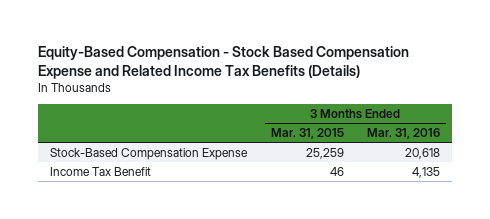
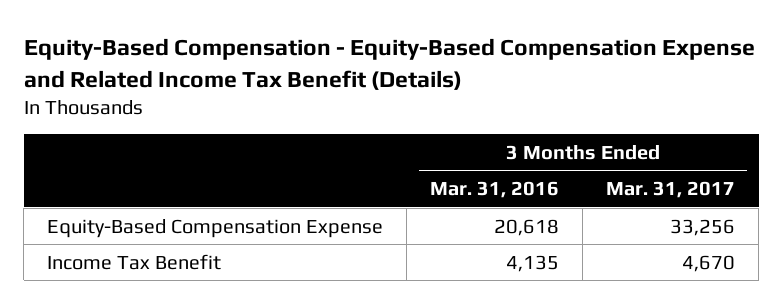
- Equity-Based Compensation - Stock Based Compensation Expense and Related Income Tax Benefits (Details)
+ Equity-Based Compensation - Equity-Based Compensation Expense and Related Income Tax Benefit (Details)
- | 3 Months Ended Mar. 31, 2015 | 3 Months Ended Mar. 31, 2016
+ | 3 Months Ended Mar. 31, 2016 | 3 Months Ended Mar. 31, 2017
- Stock-Based Compensation Expense | 25,259 | 20,618
+ Equity-Based Compensation Expense | 20,618 | 33,256

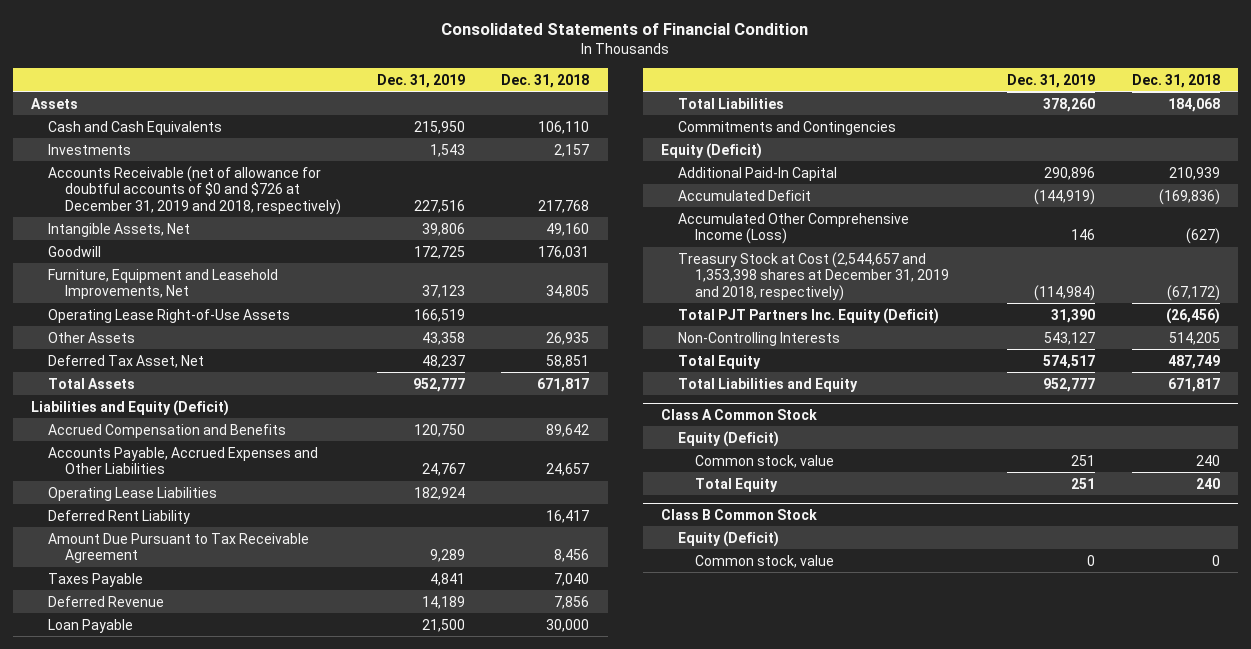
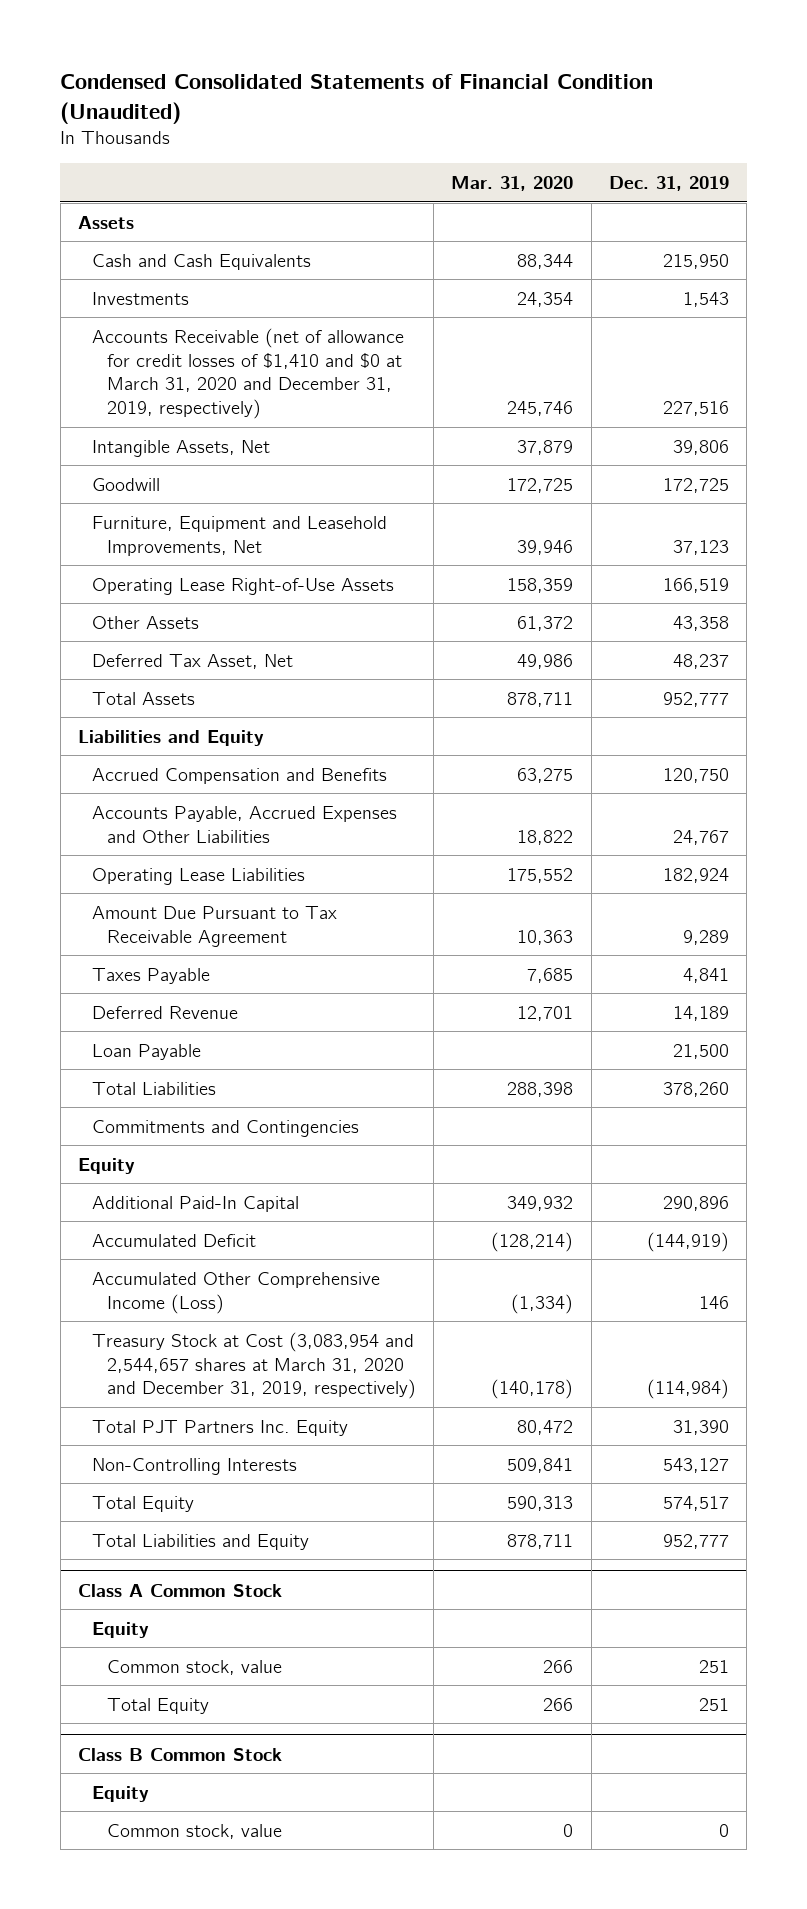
- Consolidated Statements of Financial Condition
+ Condensed Consolidated Statements of Financial Condition (Unaudited)
- | Dec. 31, 2019 | Dec. 31, 2018
+ | Mar. 31, 2020 | Dec. 31, 2019
- Accounts Receivable (net of allowance for doubtful accounts of $0 and $726 at December 31, 2019 and 2018, respectively) | 227,516 | 217,768
+ Accounts Receivable (net of allowance for credit losses of $1,410 and $0 at March 31, 2020 and December 31, 2019, respectively) | 245,746 | 227,516
- Liabilities and Equity (Deficit)
+ Liabilities and Equity
- Deferred Rent Liability | | 16,417
- Equity (Deficit)
+ Equity
- Treasury Stock at Cost (2,544,657 and 1,353,398 shares at December 31, 2019 and 2018, respectively) | (114,984) | (67,172)
- Total PJT Partners Inc. Equity (Deficit) | 31,390 | (26,456)
+ Treasury Stock at Cost (3,083,954 and 2,544,657 shares at March 31, 2020 and December 31, 2019, respectively) | (140,178) | (114,984)
+ Total PJT Partners Inc. Equity | 80,472 | 31,390
@ Class A Common Stock
- Equity (Deficit)
+ Equity
@ Class B Common Stock
- Equity (Deficit)
+ Equity

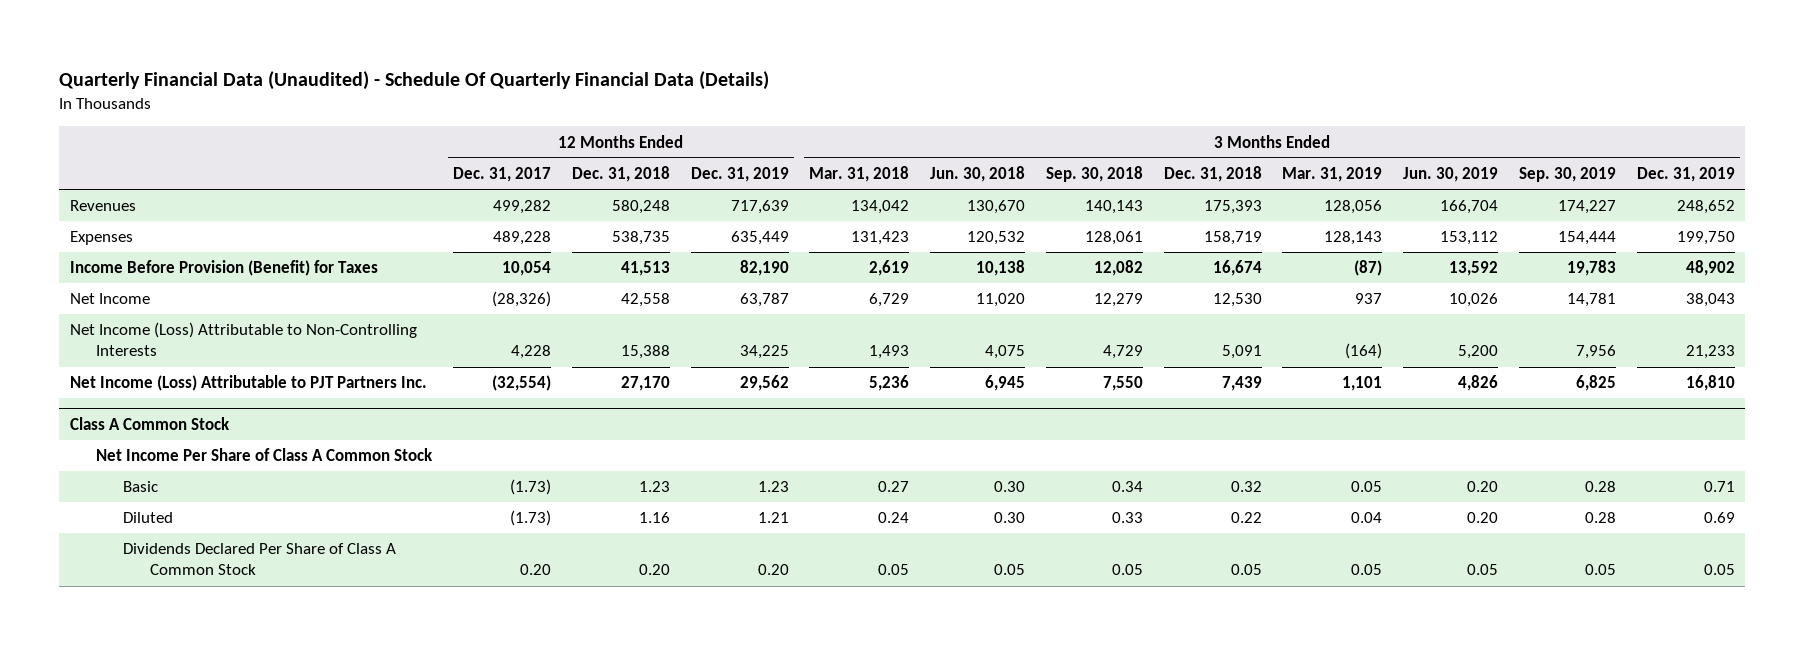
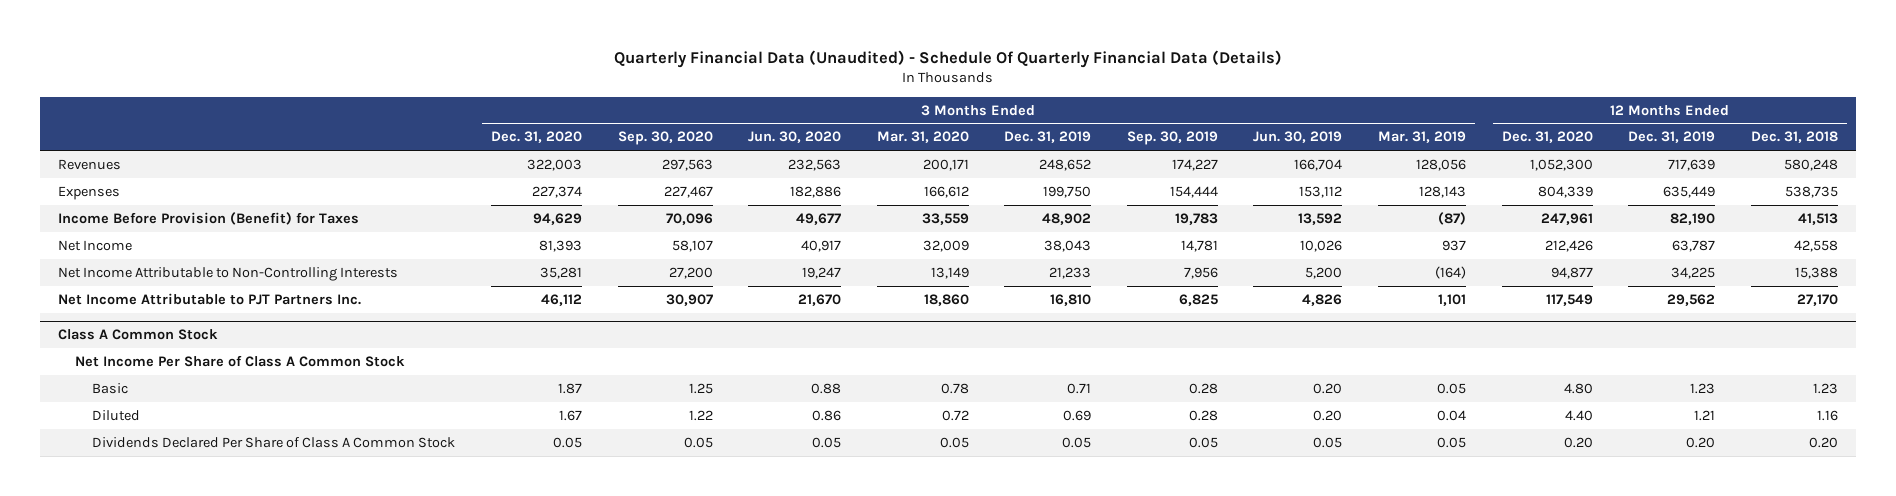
- | 12 Months Ended Dec. 31, 2017 | 12 Months Ended Dec. 31, 2018 | 12 Months Ended Dec. 31, 2019 | 3 Months Ended Mar. 31, 2018 | 3 Months Ended Jun. 30, 2018 | 3 Months Ended Sep. 30, 2018 | 3 Months Ended Dec. 31, 2018 | 3 Months Ended Mar. 31, 2019 | 3 Months Ended Jun. 30, 2019 | 3 Months Ended Sep. 30, 2019 | 3 Months Ended Dec. 31, 2019
+ | 3 Months Ended Dec. 31, 2020 | 3 Months Ended Sep. 30, 2020 | 3 Months Ended Jun. 30, 2020 | 3 Months Ended Mar. 31, 2020 | 3 Months Ended Dec. 31, 2019 | 3 Months Ended Sep. 30, 2019 | 3 Months Ended Jun. 30, 2019 | 3 Months Ended Mar. 31, 2019 | 12 Months Ended Dec. 31, 2020 | 12 Months Ended Dec. 31, 2019 | 12 Months Ended Dec. 31, 2018
- Net Income (Loss) Attributable to Non-Controlling Interests | 4,228 | 15,388 | 34,225 | 1,493 | 4,075 | 4,729 | 5,091 | (164) | 5,200 | 7,956 | 21,233
- Net Income (Loss) Attributable to PJT Partners Inc. | (32,554) | 27,170 | 29,562 | 5,236 | 6,945 | 7,550 | 7,439 | 1,101 | 4,826 | 6,825 | 16,810
+ Net Income Attributable to Non-Controlling Interests | 35,281 | 27,200 | 19,247 | 13,149 | 21,233 | 7,956 | 5,200 | (164) | 94,877 | 34,225 | 15,388
+ Net Income Attributable to PJT Partners Inc. | 46,112 | 30,907 | 21,670 | 18,860 | 16,810 | 6,825 | 4,826 | 1,101 | 117,549 | 29,562 | 27,170

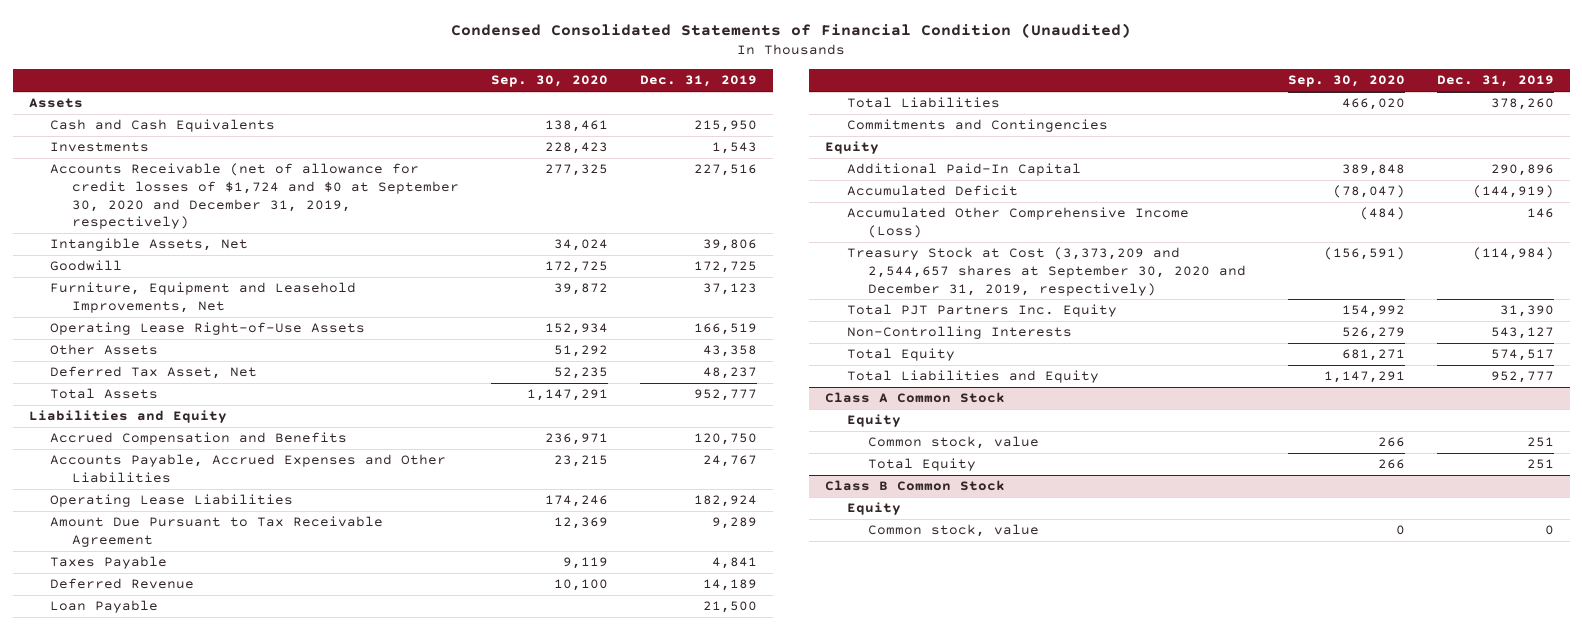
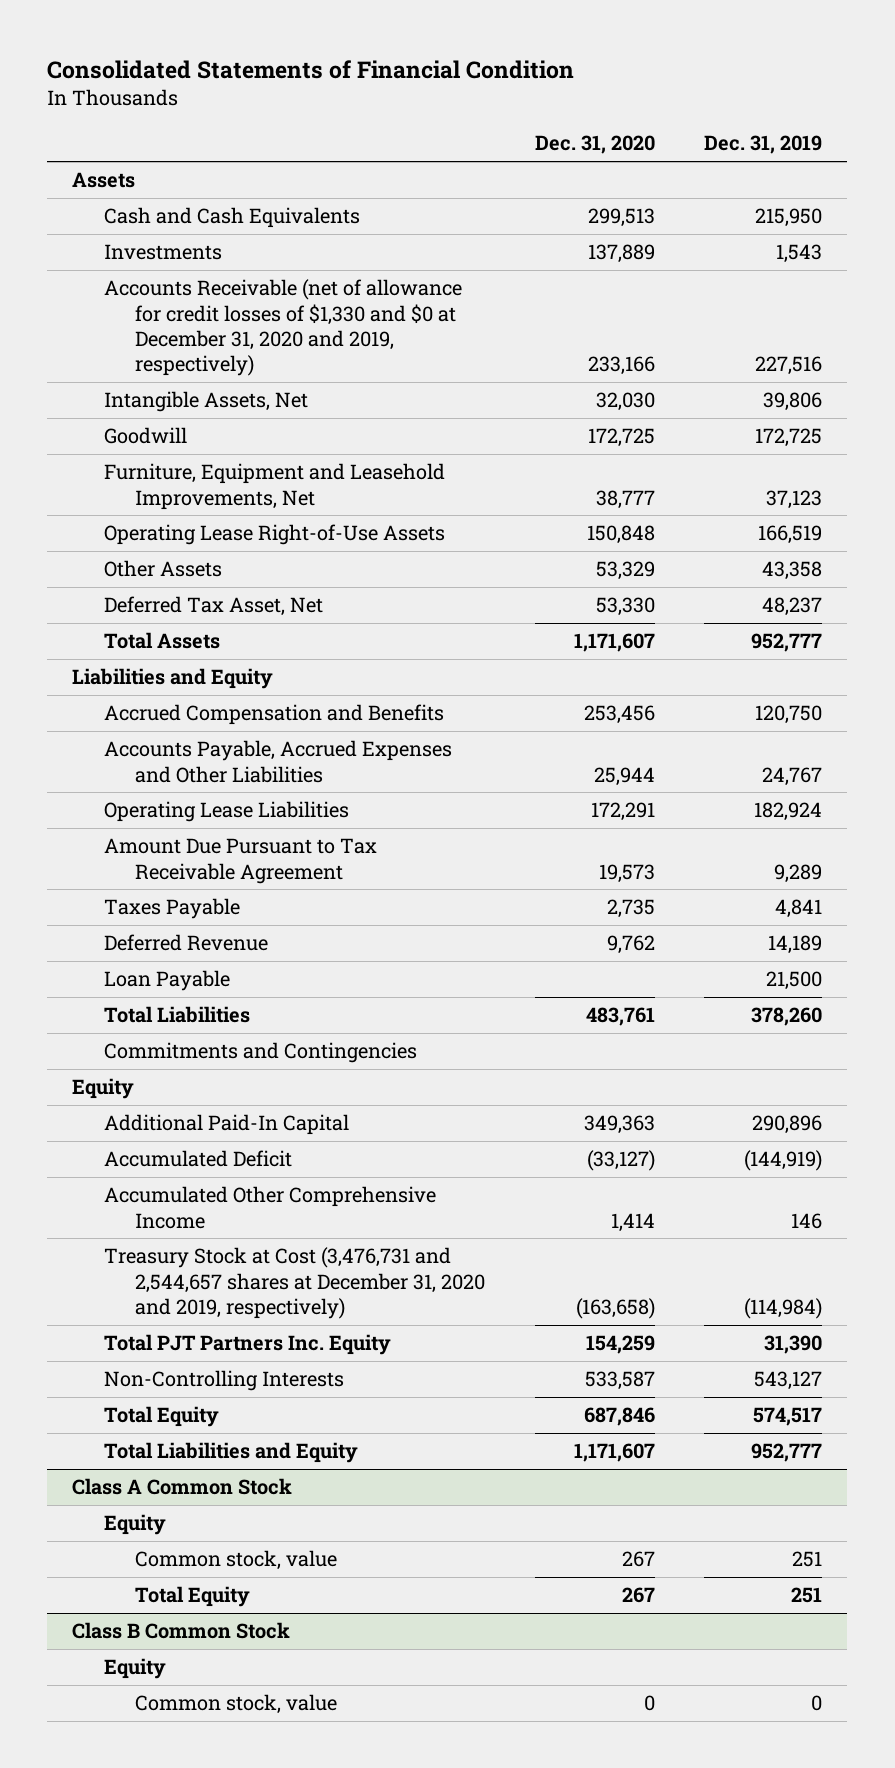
- Condensed Consolidated Statements of Financial Condition (Unaudited)
+ Consolidated Statements of Financial Condition
- | Sep. 30, 2020 | Dec. 31, 2019
+ | Dec. 31, 2020 | Dec. 31, 2019
- Accounts Receivable (net of allowance for credit losses of $1,724 and $0 at September 30, 2020 and December 31, 2019, respectively) | 277,325 | 227,516
+ Accounts Receivable (net of allowance for credit losses of $1,330 and $0 at December 31, 2020 and 2019, respectively) | 233,166 | 227,516
- Accumulated Other Comprehensive Income (Loss) | (484) | 146
- Treasury Stock at Cost (3,373,209 and 2,544,657 shares at September 30, 2020 and December 31, 2019, respectively) | (156,591) | (114,984)
+ Accumulated Other Comprehensive Income | 1,414 | 146
+ Treasury Stock at Cost (3,476,731 and 2,544,657 shares at December 31, 2020 and 2019, respectively) | (163,658) | (114,984)

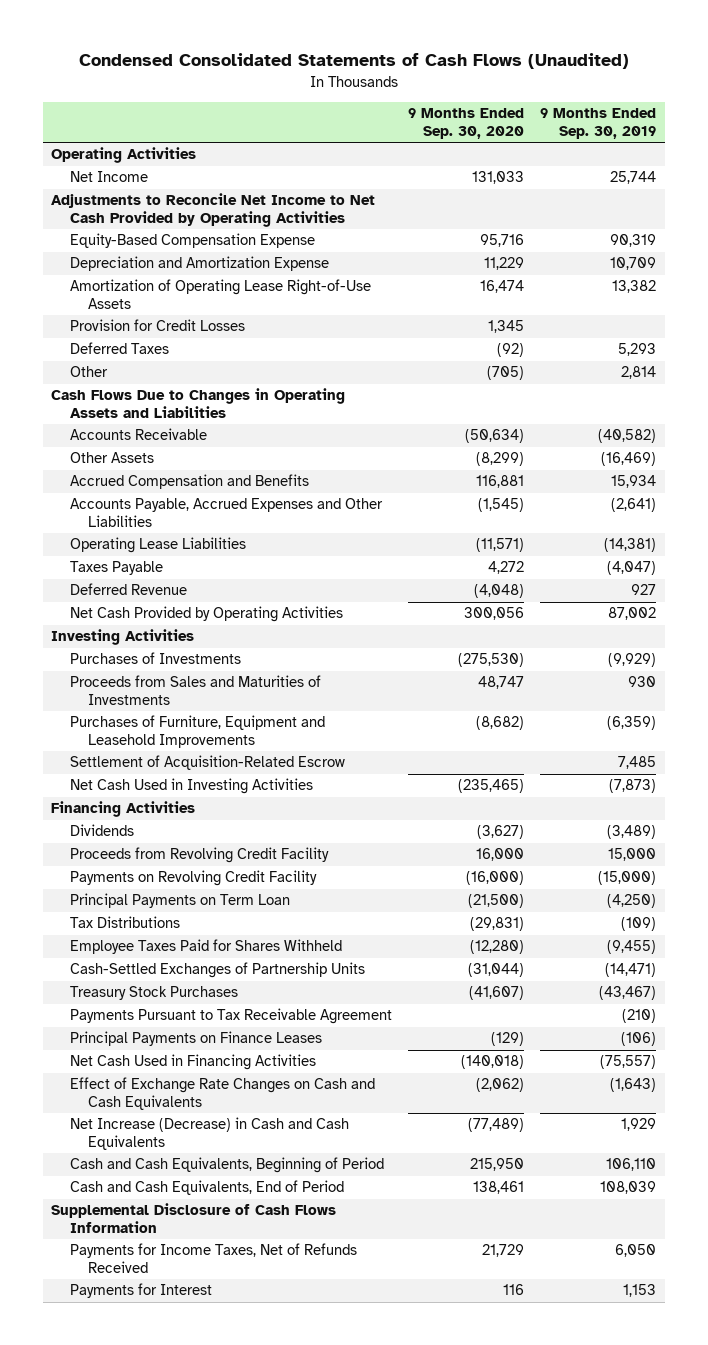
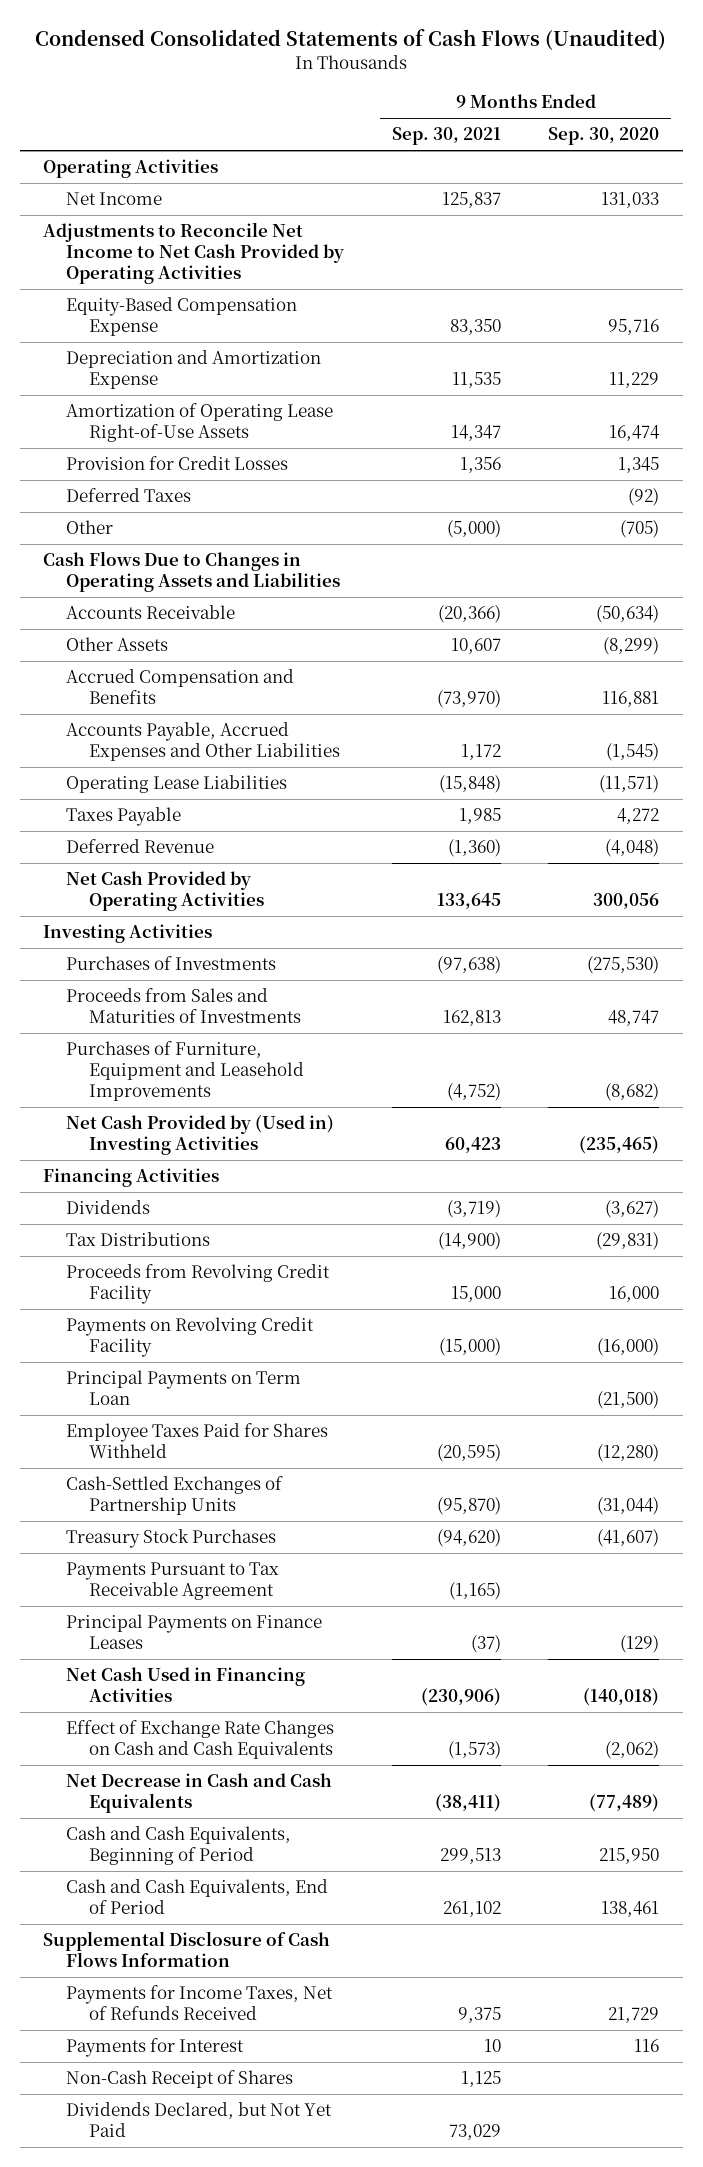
- | 9 Months Ended Sep. 30, 2020 | 9 Months Ended Sep. 30, 2019
+ | 9 Months Ended Sep. 30, 2021 | 9 Months Ended Sep. 30, 2020
- Settlement of Acquisition-Related Escrow | | 7,485
- Net Cash Used in Investing Activities | (235,465) | (7,873)
+ Net Cash Provided by (Used in) Investing Activities | 60,423 | (235,465)
moved up: Tax Distributions | (14,900) | (29,831)
- Net Increase (Decrease) in Cash and Cash Equivalents | (77,489) | 1,929
+ Net Decrease in Cash and Cash Equivalents | (38,411) | (77,489)
+ Non-Cash Receipt of Shares | 1,125 |
+ Dividends Declared, but Not Yet Paid | 73,029 |

